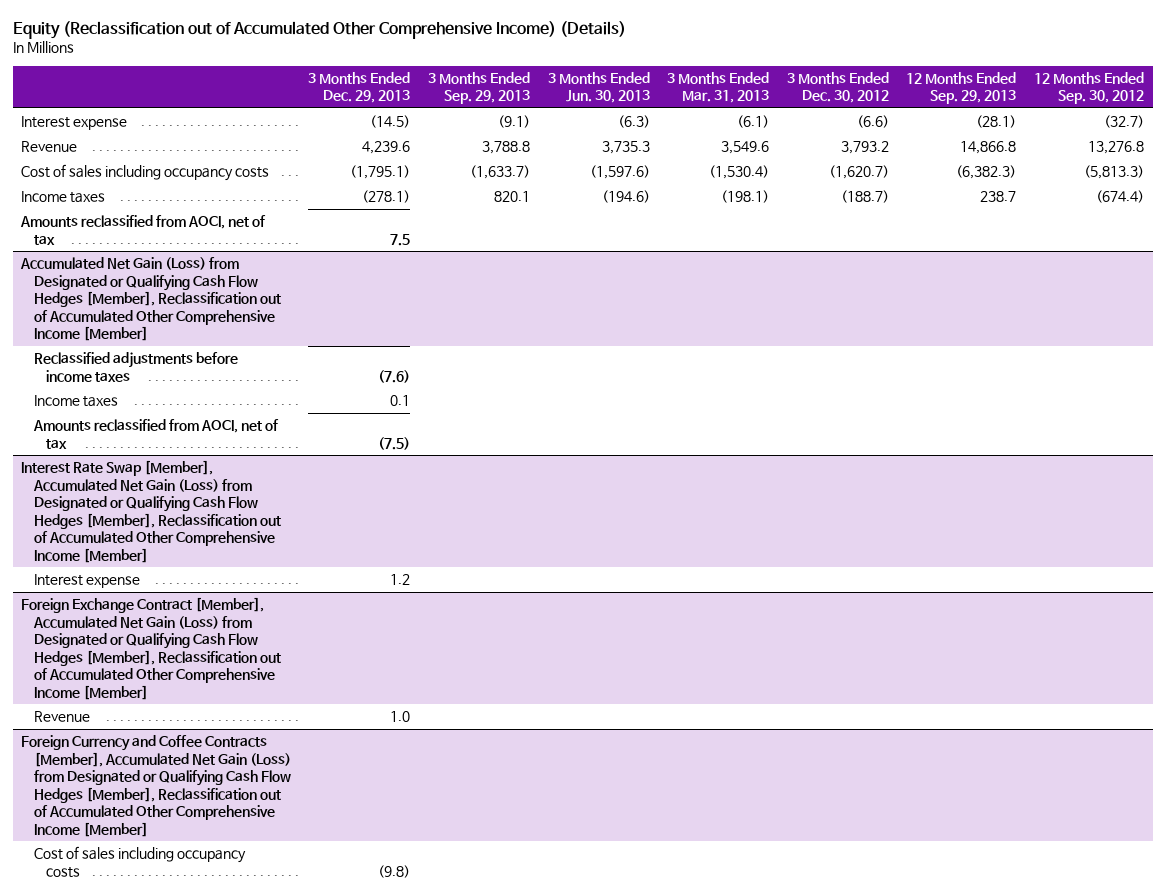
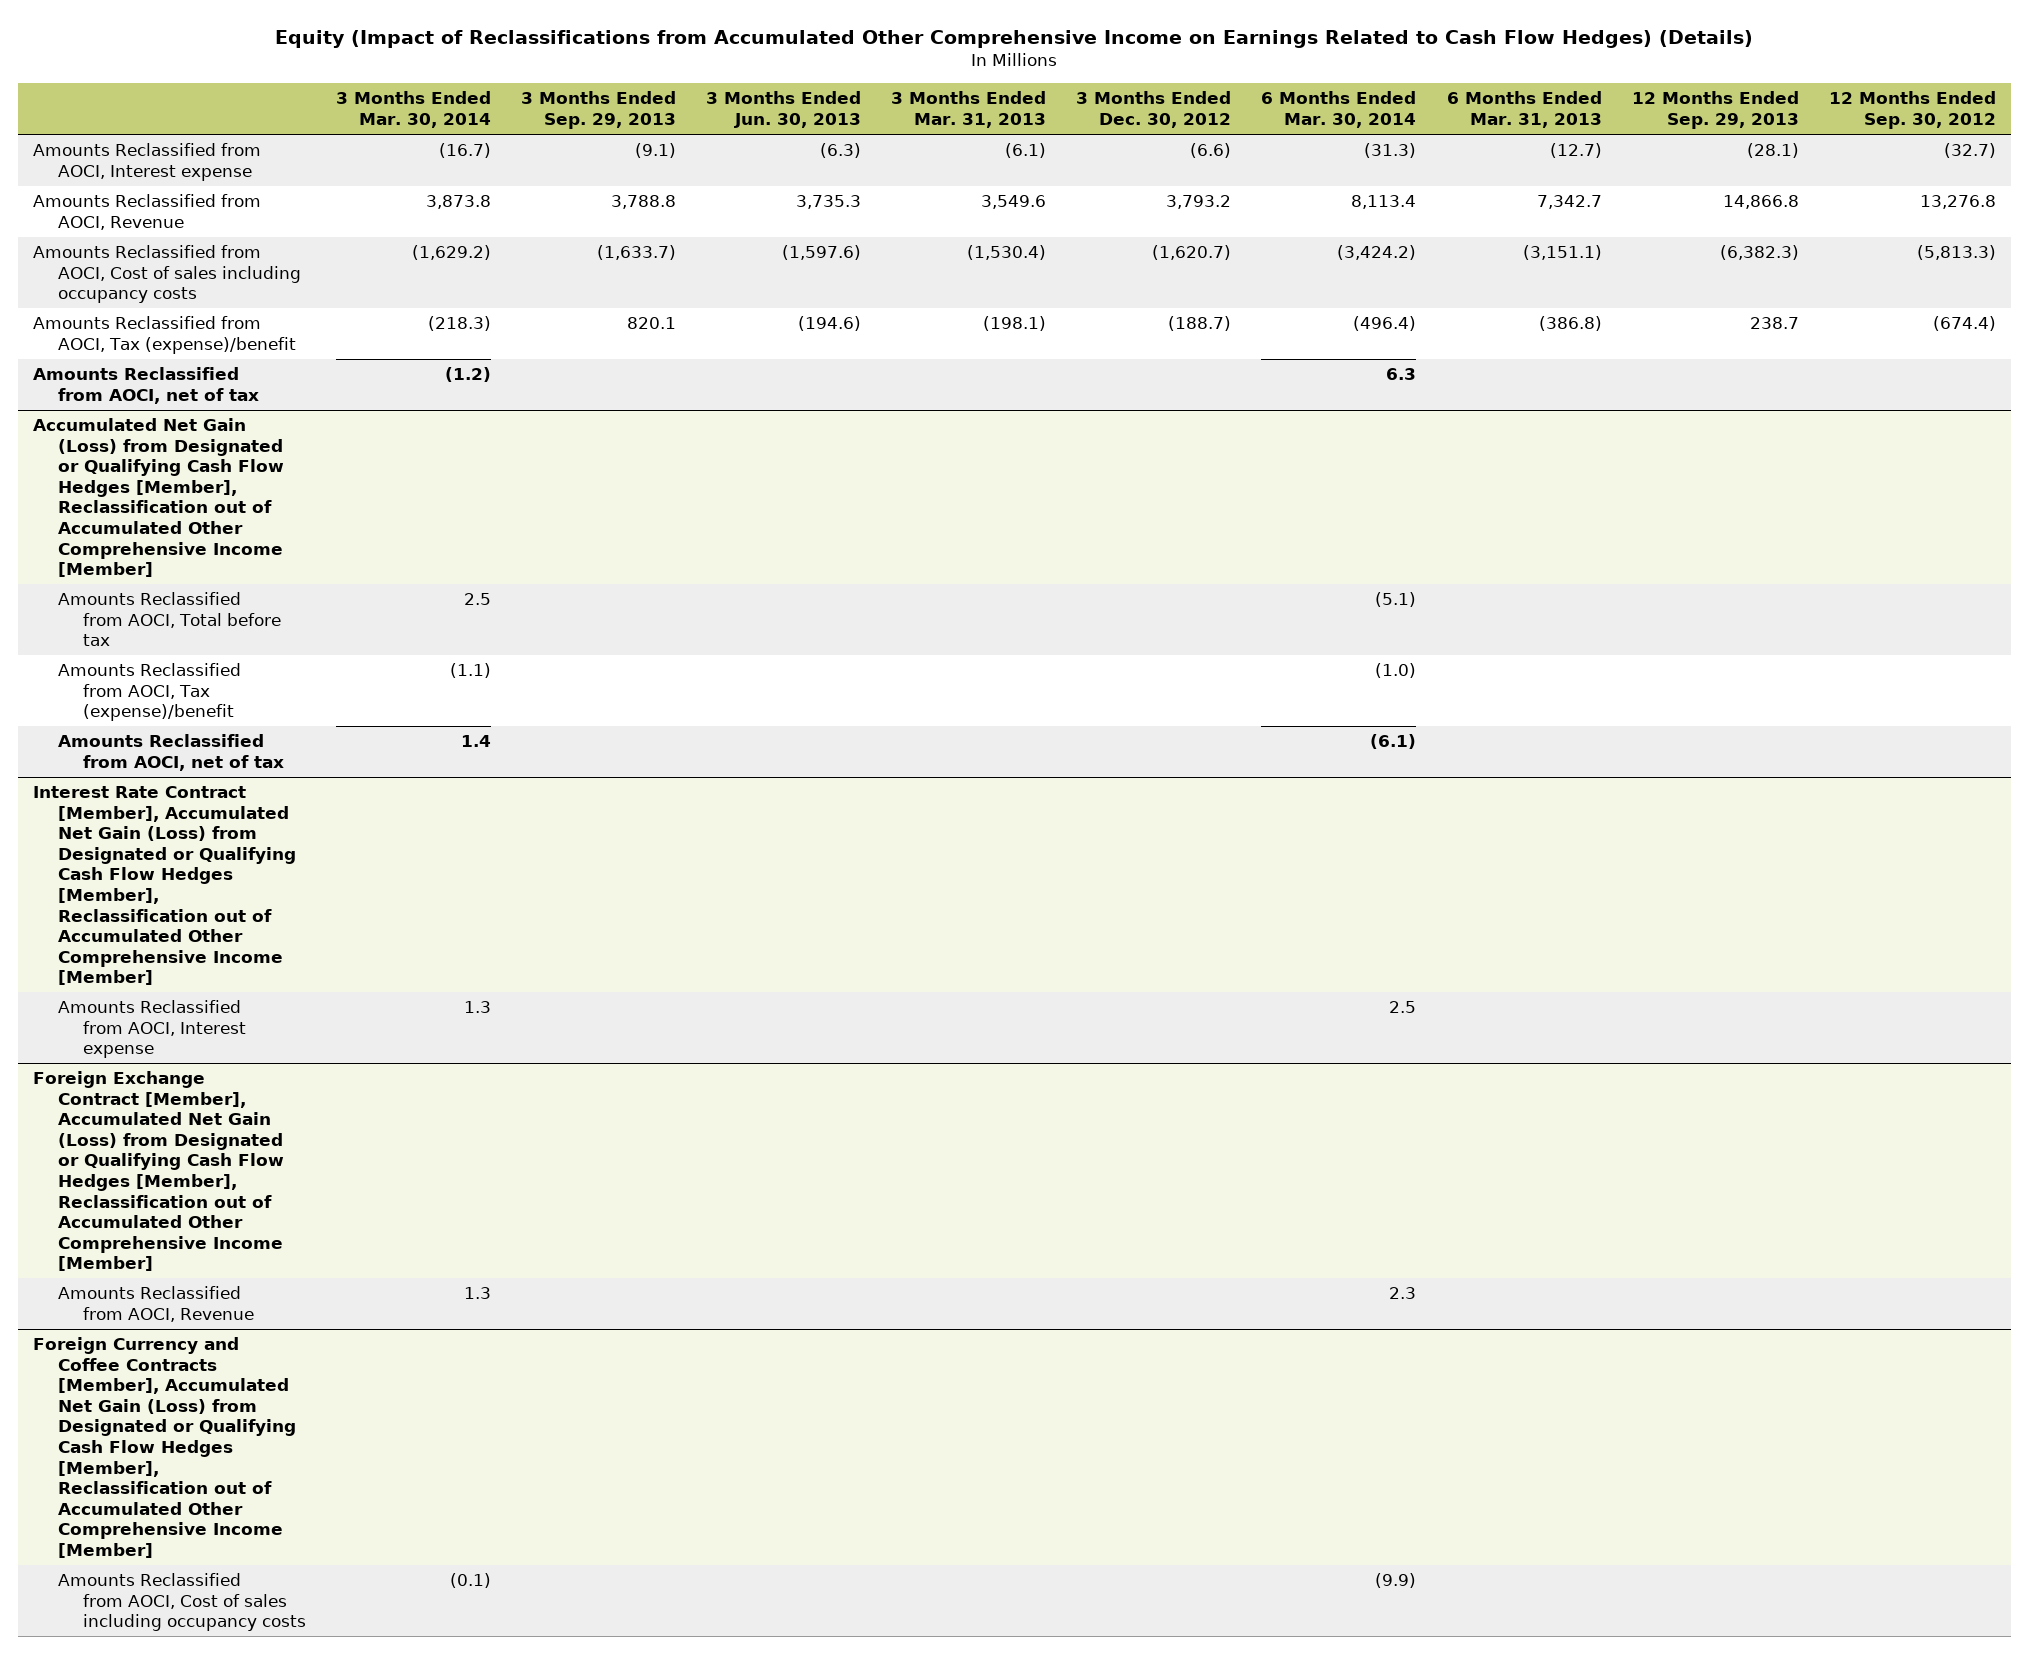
- Equity (Reclassification out of Accumulated Other Comprehensive Income) (Details)
+ Equity (Impact of Reclassifications from Accumulated Other Comprehensive Income on Earnings Related to Cash Flow Hedges) (Details)
- | 3 Months Ended Dec. 29, 2013 | 3 Months Ended Sep. 29, 2013 | 3 Months Ended Jun. 30, 2013 | 3 Months Ended Mar. 31, 2013 | 3 Months Ended Dec. 30, 2012 | 12 Months Ended Sep. 29, 2013 | 12 Months Ended Sep. 30, 2012
+ | 3 Months Ended Mar. 30, 2014 | 3 Months Ended Sep. 29, 2013 | 3 Months Ended Jun. 30, 2013 | 3 Months Ended Mar. 31, 2013 | 3 Months Ended Dec. 30, 2012 | 6 Months Ended Mar. 30, 2014 | 6 Months Ended Mar. 31, 2013 | 12 Months Ended Sep. 29, 2013 | 12 Months Ended Sep. 30, 2012
- Interest expense | (14.5) | (9.1) | (6.3) | (6.1) | (6.6) | (28.1) | (32.7)
- Revenue | 4,239.6 | 3,788.8 | 3,735.3 | 3,549.6 | 3,793.2 | 14,866.8 | 13,276.8
- Cost of sales including occupancy costs | (1,795.1) | (1,633.7) | (1,597.6) | (1,530.4) | (1,620.7) | (6,382.3) | (5,813.3)
- Income taxes | (278.1) | 820.1 | (194.6) | (198.1) | (188.7) | 238.7 | (674.4)
- Amounts reclassified from AOCI, net of tax | 7.5 | | | | | |
+ Amounts Reclassified from AOCI, Interest expense | (16.7) | (9.1) | (6.3) | (6.1) | (6.6) | (31.3) | (12.7) | (28.1) | (32.7)
+ Amounts Reclassified from AOCI, Revenue | 3,873.8 | 3,788.8 | 3,735.3 | 3,549.6 | 3,793.2 | 8,113.4 | 7,342.7 | 14,866.8 | 13,276.8
+ Amounts Reclassified from AOCI, Cost of sales including occupancy costs | (1,629.2) | (1,633.7) | (1,597.6) | (1,530.4) | (1,620.7) | (3,424.2) | (3,151.1) | (6,382.3) | (5,813.3)
+ Amounts Reclassified from AOCI, Tax (expense)/benefit | (218.3) | 820.1 | (194.6) | (198.1) | (188.7) | (496.4) | (386.8) | 238.7 | (674.4)
+ Amounts Reclassified from AOCI, net of tax | (1.2) | | | | | 6.3 | | |
@ Accumulated Net Gain (Loss) from Designated or Qualifying Cash Flow Hedges [Member], Reclassification out of Accumulated Other Comprehensive Income [Member]
- Reclassified adjustments before income taxes | (7.6) | | | | | |
- Income taxes | 0.1 | | | | | |
- Amounts reclassified from AOCI, net of tax | (7.5) | | | | | |
- Interest Rate Swap [Member], Accumulated Net Gain (Loss) from Designated or Qualifying Cash Flow Hedges [Member], Reclassification out of Accumulated Other Comprehensive Income [Member]
- Interest expense | 1.2 | | | | | |
@ Accumulated Net Gain (Loss) from Designated or Qualifying Cash Flow Hedges [Member], Reclassification out of Accumulated Other Comprehensive Income [Member]
+ Amounts Reclassified from AOCI, Total before tax | 2.5 | | | | | (5.1) | | |
+ Amounts Reclassified from AOCI, Tax (expense)/benefit | (1.1) | | | | | (1.0) | | |
+ Amounts Reclassified from AOCI, net of tax | 1.4 | | | | | (6.1) | | |
+ Interest Rate Contract [Member], Accumulated Net Gain (Loss) from Designated or Qualifying Cash Flow Hedges [Member], Reclassification out of Accumulated Other Comprehensive Income [Member]
+ Amounts Reclassified from AOCI, Interest expense | 1.3 | | | | | 2.5 | | |
@ Foreign Exchange Contract [Member], Accumulated Net Gain (Loss) from Designated or Qualifying Cash Flow Hedges [Member], Reclassification out of Accumulated Other Comprehensive Income [Member]
- Revenue | 1.0 | | | | | |
+ Amounts Reclassified from AOCI, Revenue | 1.3 | | | | | 2.3 | | |
@ Foreign Currency and Coffee Contracts [Member], Accumulated Net Gain (Loss) from Designated or Qualifying Cash Flow Hedges [Member], Reclassification out of Accumulated Other Comprehensive Income [Member]
- Cost of sales including occupancy costs | (9.8) | | | | | |
+ Amounts Reclassified from AOCI, Cost of sales including occupancy costs | (0.1) | | | | | (9.9) | | |

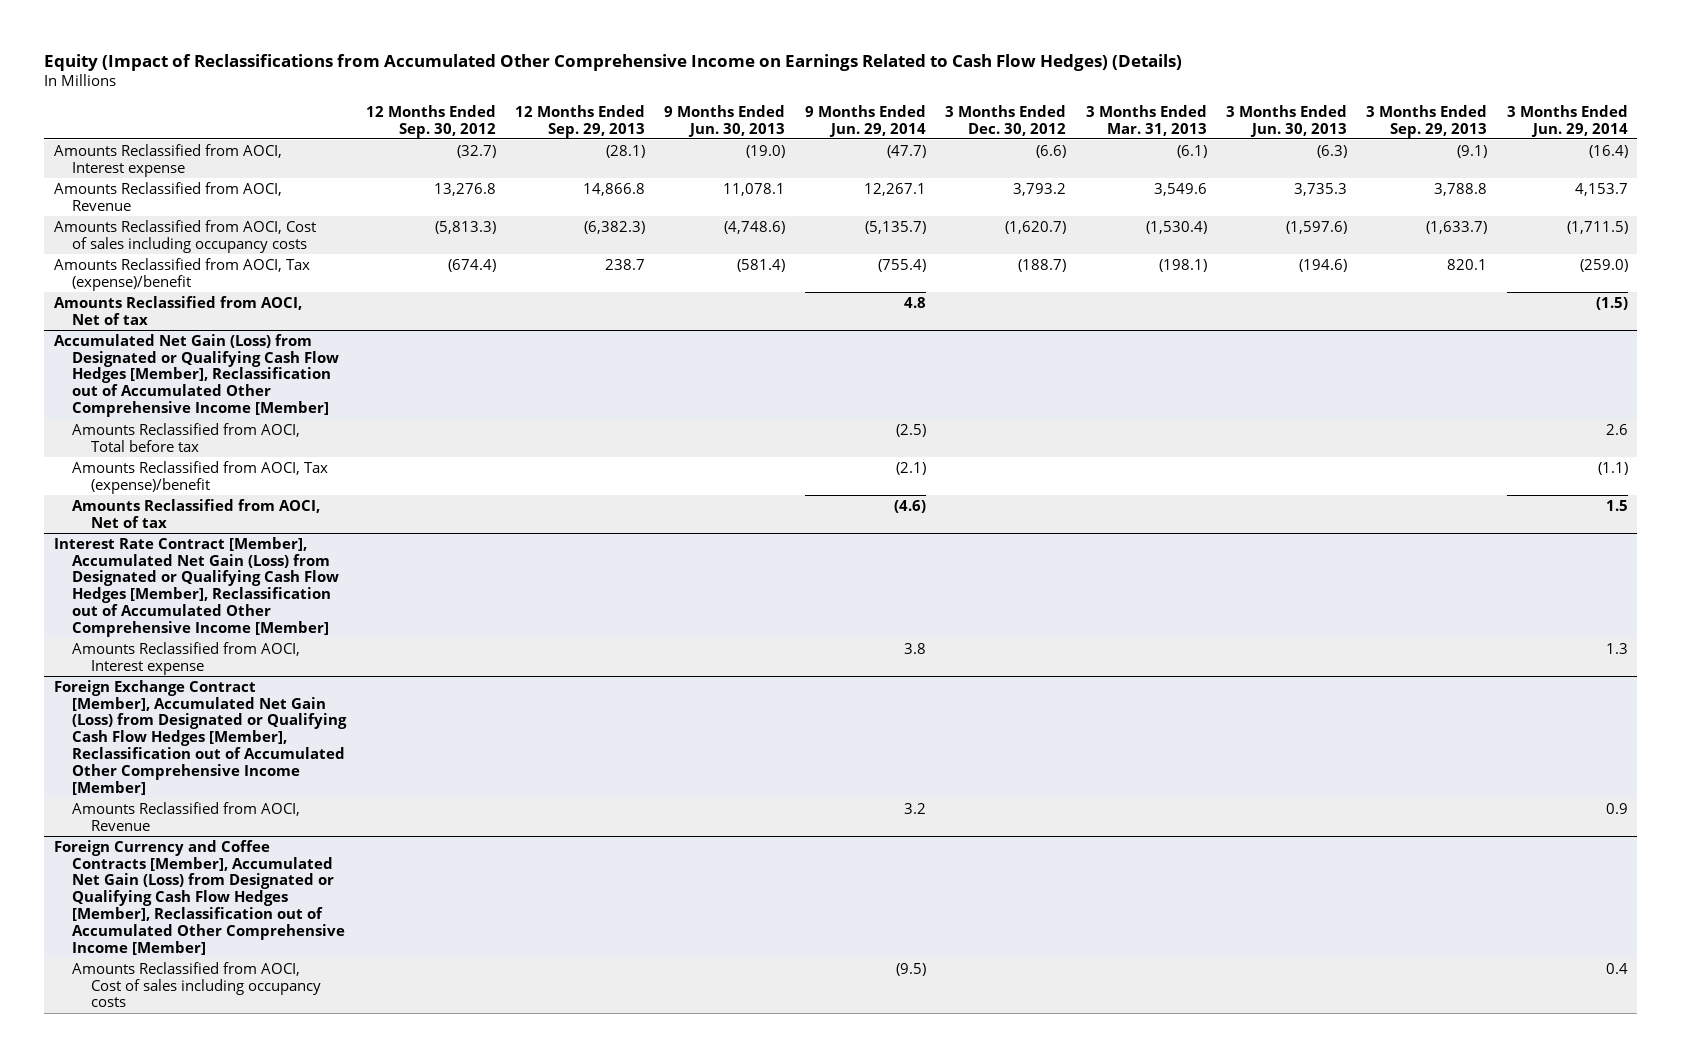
- | 3 Months Ended Mar. 30, 2014 | 3 Months Ended Sep. 29, 2013 | 3 Months Ended Jun. 30, 2013 | 3 Months Ended Mar. 31, 2013 | 3 Months Ended Dec. 30, 2012 | 6 Months Ended Mar. 30, 2014 | 6 Months Ended Mar. 31, 2013 | 12 Months Ended Sep. 29, 2013 | 12 Months Ended Sep. 30, 2012
+ | 12 Months Ended Sep. 30, 2012 | 12 Months Ended Sep. 29, 2013 | 9 Months Ended Jun. 30, 2013 | 9 Months Ended Jun. 29, 2014 | 3 Months Ended Dec. 30, 2012 | 3 Months Ended Mar. 31, 2013 | 3 Months Ended Jun. 30, 2013 | 3 Months Ended Sep. 29, 2013 | 3 Months Ended Jun. 29, 2014
- Amounts Reclassified from AOCI, net of tax | (1.2) | | | | | 6.3 | | |
+ Amounts Reclassified from AOCI, Net of tax | | | | 4.8 | | | | | (1.5)
@ Accumulated Net Gain (Loss) from Designated or Qualifying Cash Flow Hedges [Member], Reclassification out of Accumulated Other Comprehensive Income [Member]
- Amounts Reclassified from AOCI, net of tax | 1.4 | | | | | (6.1) | | |
+ Amounts Reclassified from AOCI, Net of tax | | | | (4.6) | | | | | 1.5

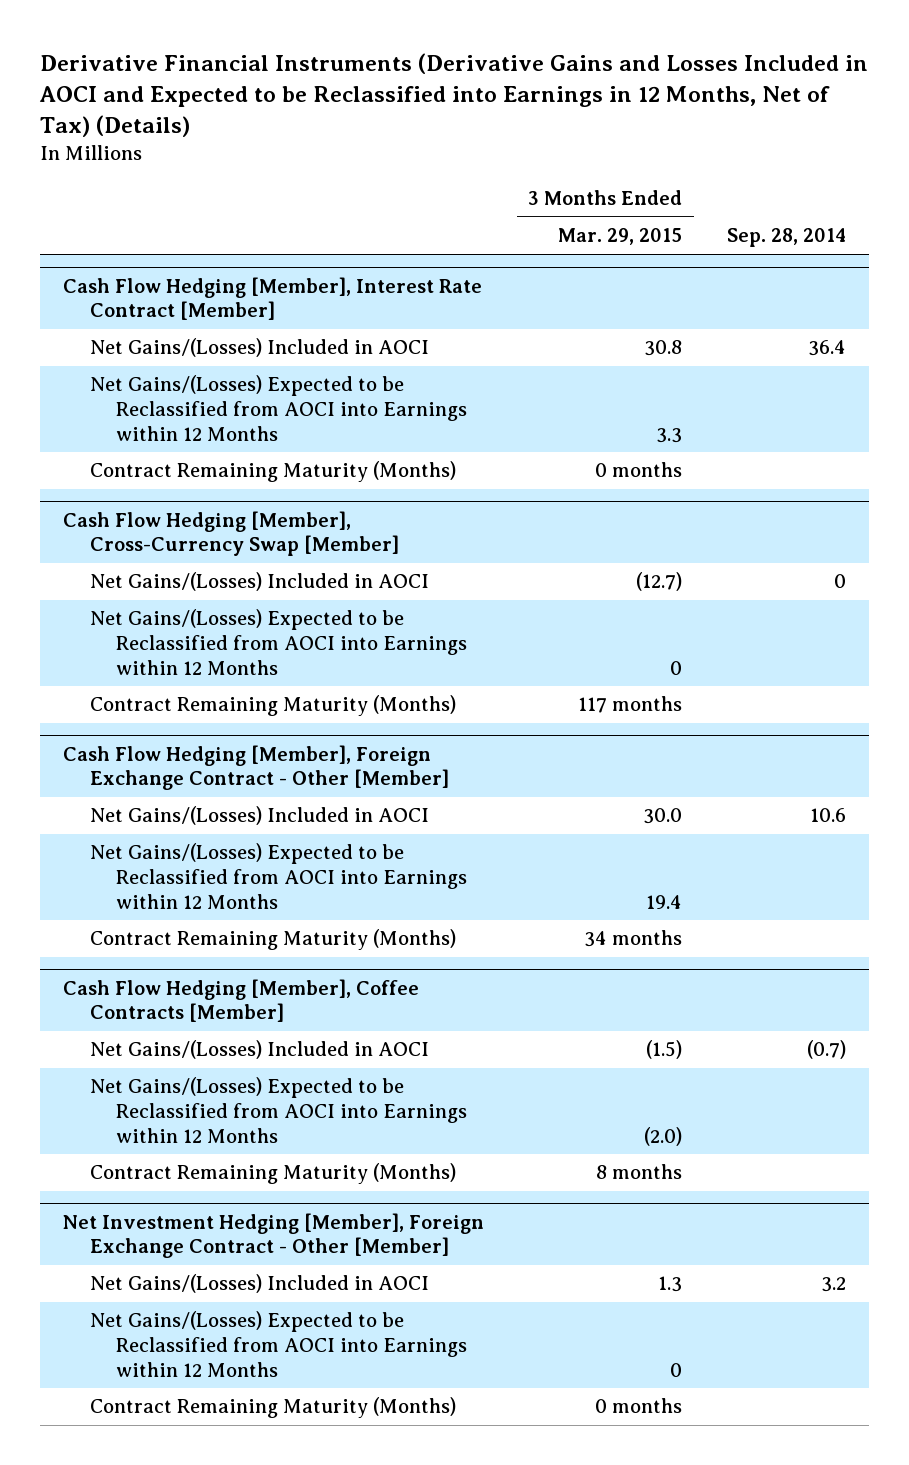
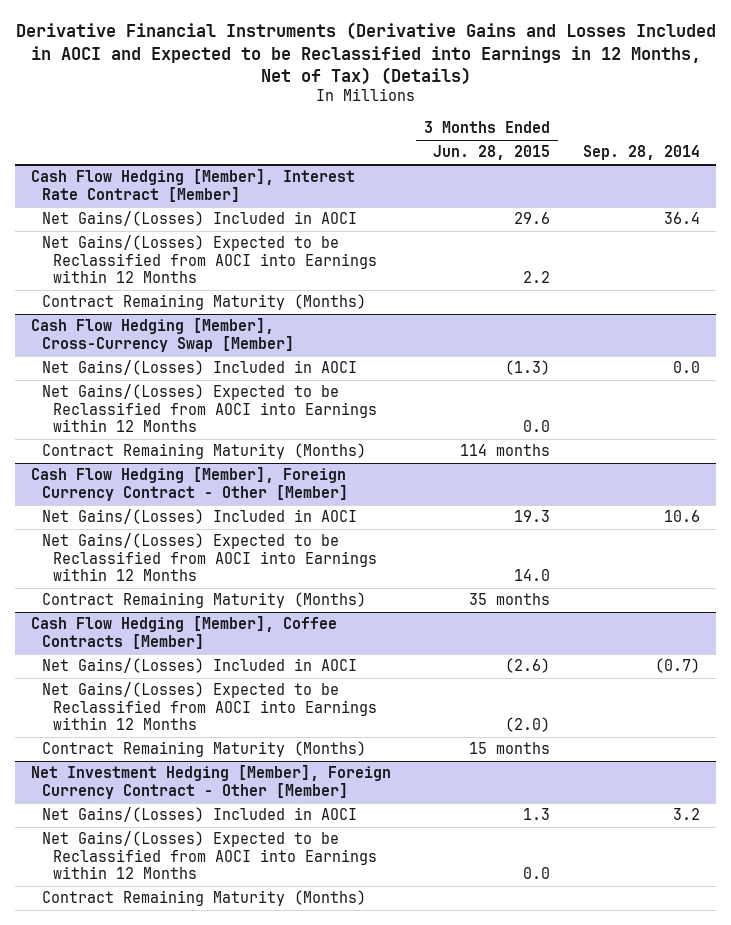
- | 3 Months Ended Mar. 29, 2015 | Sep. 28, 2014
+ | 3 Months Ended Jun. 28, 2015 | Sep. 28, 2014
@ Cash Flow Hedging [Member], Cross-Currency Swap [Member]
- Net Gains/(Losses) Included in AOCI | (12.7) | 0
+ Net Gains/(Losses) Included in AOCI | (1.3) | 0.0
- Cash Flow Hedging [Member], Foreign Exchange Contract - Other [Member]
+ Cash Flow Hedging [Member], Foreign Currency Contract - Other [Member]
- Net Investment Hedging [Member], Foreign Exchange Contract - Other [Member]
+ Net Investment Hedging [Member], Foreign Currency Contract - Other [Member]

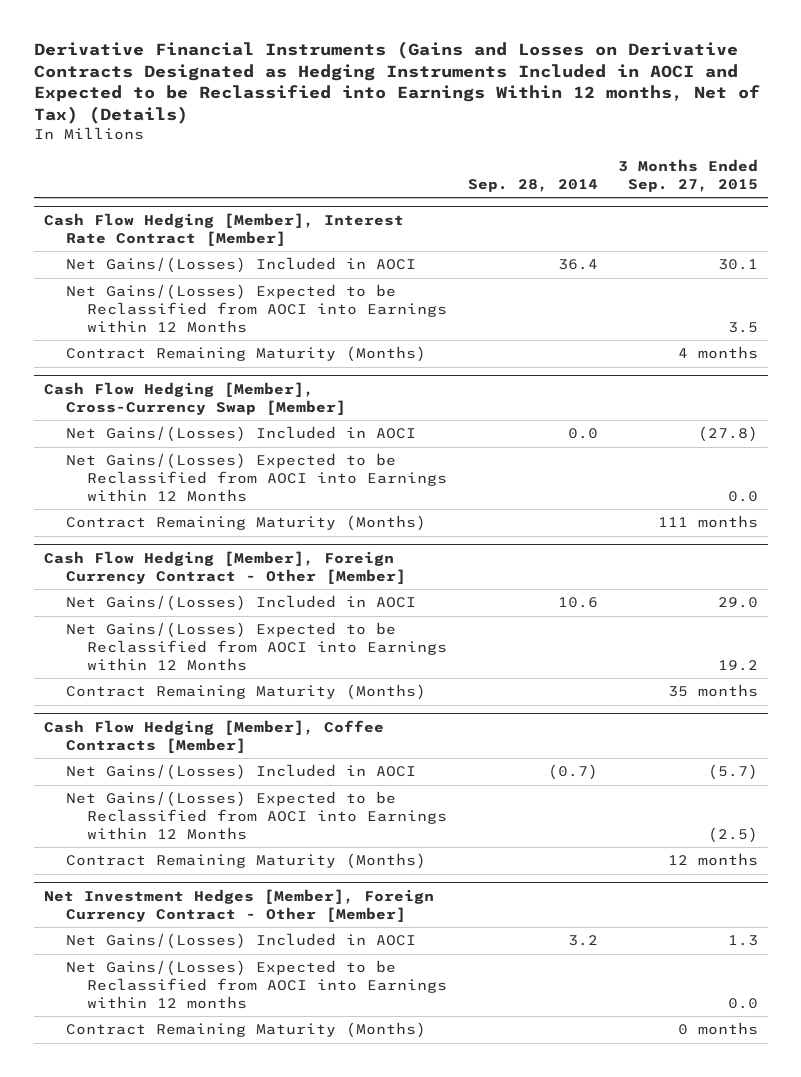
- Derivative Financial Instruments (Derivative Gains and Losses Included in AOCI and Expected to be Reclassified into Earnings in 12 Months, Net of Tax) (Details)
+ Derivative Financial Instruments (Gains and Losses on Derivative Contracts Designated as Hedging Instruments Included in AOCI and Expected to be Reclassified into Earnings Within 12 months, Net of Tax) (Details)
- | 3 Months Ended Jun. 28, 2015 | Sep. 28, 2014
+ | Sep. 28, 2014 | 3 Months Ended Sep. 27, 2015
- Net Investment Hedging [Member], Foreign Currency Contract - Other [Member]
+ Net Investment Hedges [Member], Foreign Currency Contract - Other [Member]
- Net Gains/(Losses) Expected to be Reclassified from AOCI into Earnings within 12 Months | 0.0 |
+ Net Gains/(Losses) Expected to be Reclassified from AOCI into Earnings within 12 months | | 0.0

